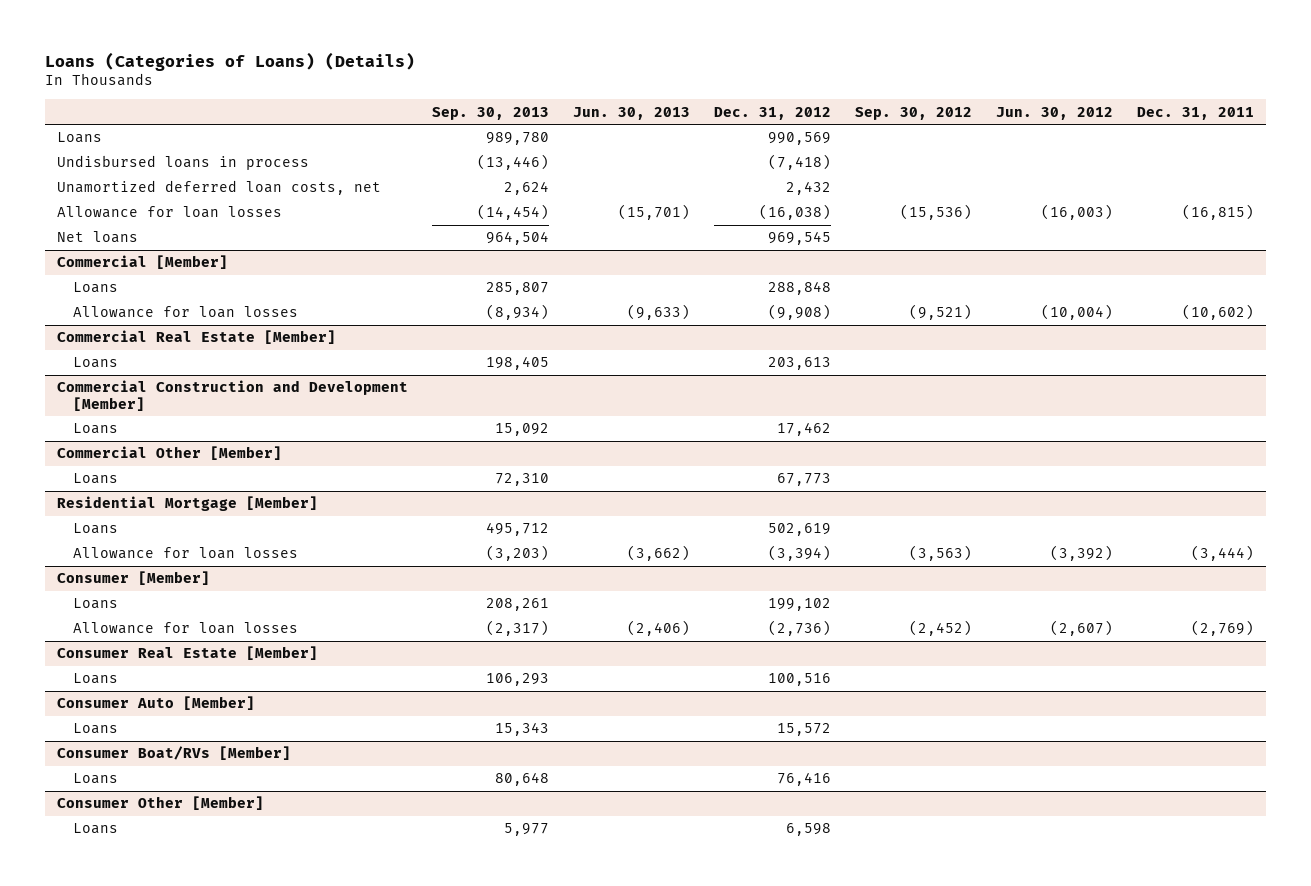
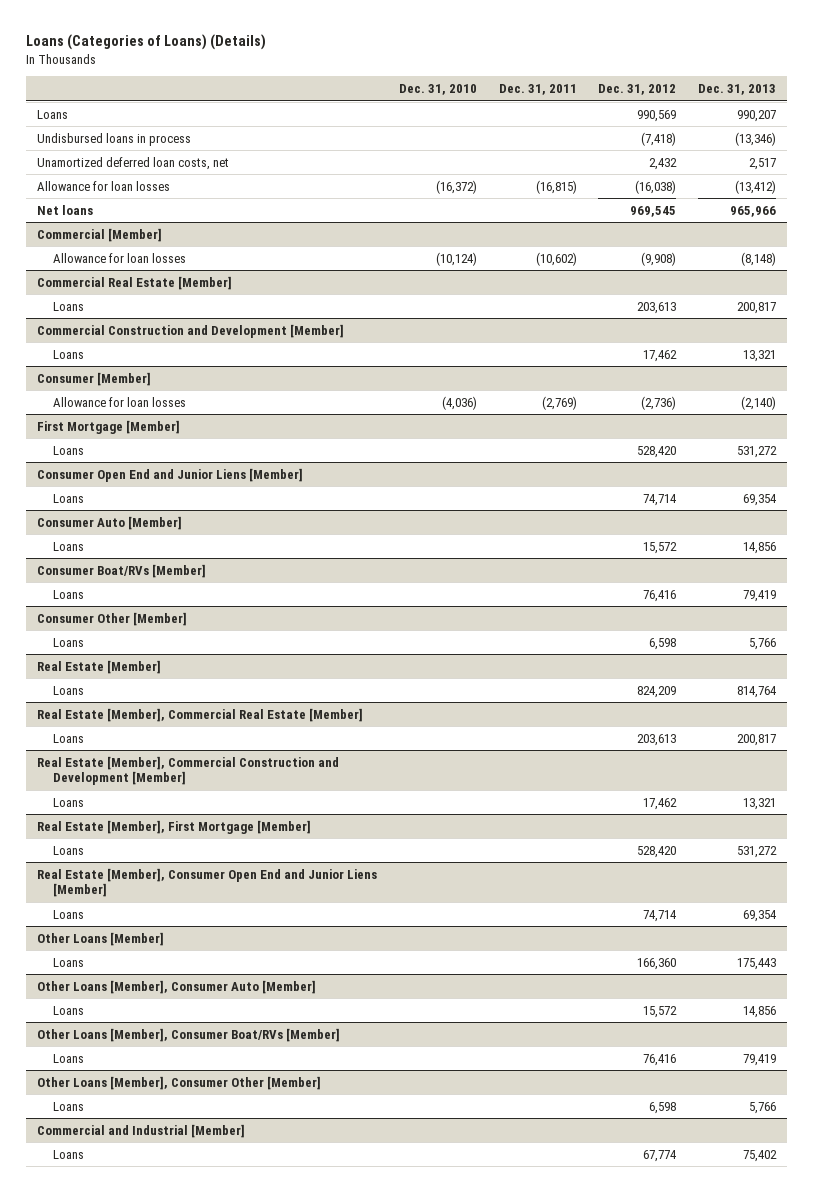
- | Sep. 30, 2013 | Jun. 30, 2013 | Dec. 31, 2012 | Sep. 30, 2012 | Jun. 30, 2012 | Dec. 31, 2011
+ | Dec. 31, 2010 | Dec. 31, 2011 | Dec. 31, 2012 | Dec. 31, 2013
@ Commercial [Member]
- Loans | 285,807 | | 288,848 | | |
- Commercial Other [Member]
- Loans | 72,310 | | 67,773 | | |
- Residential Mortgage [Member]
- Loans | 495,712 | | 502,619 | | |
- Allowance for loan losses | (3,203) | (3,662) | (3,394) | (3,563) | (3,392) | (3,444)
@ Consumer [Member]
- Loans | 208,261 | | 199,102 | | |
- Consumer Real Estate [Member]
- Loans | 106,293 | | 100,516 | | |
+ First Mortgage [Member]
+ Loans | | | 528,420 | 531,272
+ Consumer Open End and Junior Liens [Member]
+ Loans | | | 74,714 | 69,354
+ Real Estate [Member]
+ Loans | | | 824,209 | 814,764
+ Real Estate [Member], Commercial Real Estate [Member]
+ Loans | | | 203,613 | 200,817
+ Real Estate [Member], Commercial Construction and Development [Member]
+ Loans | | | 17,462 | 13,321
+ Real Estate [Member], First Mortgage [Member]
+ Loans | | | 528,420 | 531,272
+ Real Estate [Member], Consumer Open End and Junior Liens [Member]
+ Loans | | | 74,714 | 69,354
+ Other Loans [Member]
+ Loans | | | 166,360 | 175,443
+ Other Loans [Member], Consumer Auto [Member]
+ Loans | | | 15,572 | 14,856
+ Other Loans [Member], Consumer Boat/RVs [Member]
+ Loans | | | 76,416 | 79,419
+ Other Loans [Member], Consumer Other [Member]
+ Loans | | | 6,598 | 5,766
+ Commercial and Industrial [Member]
+ Loans | | | 67,774 | 75,402

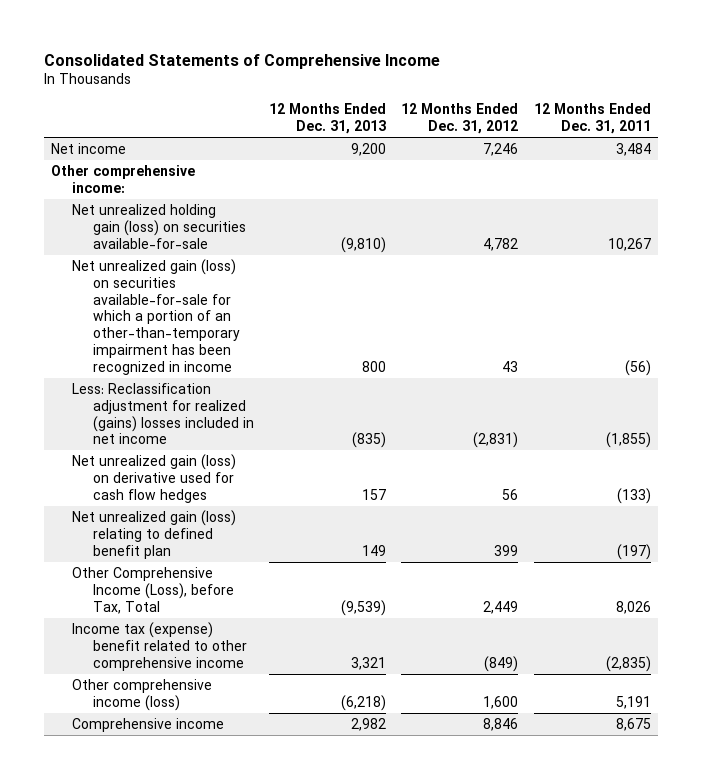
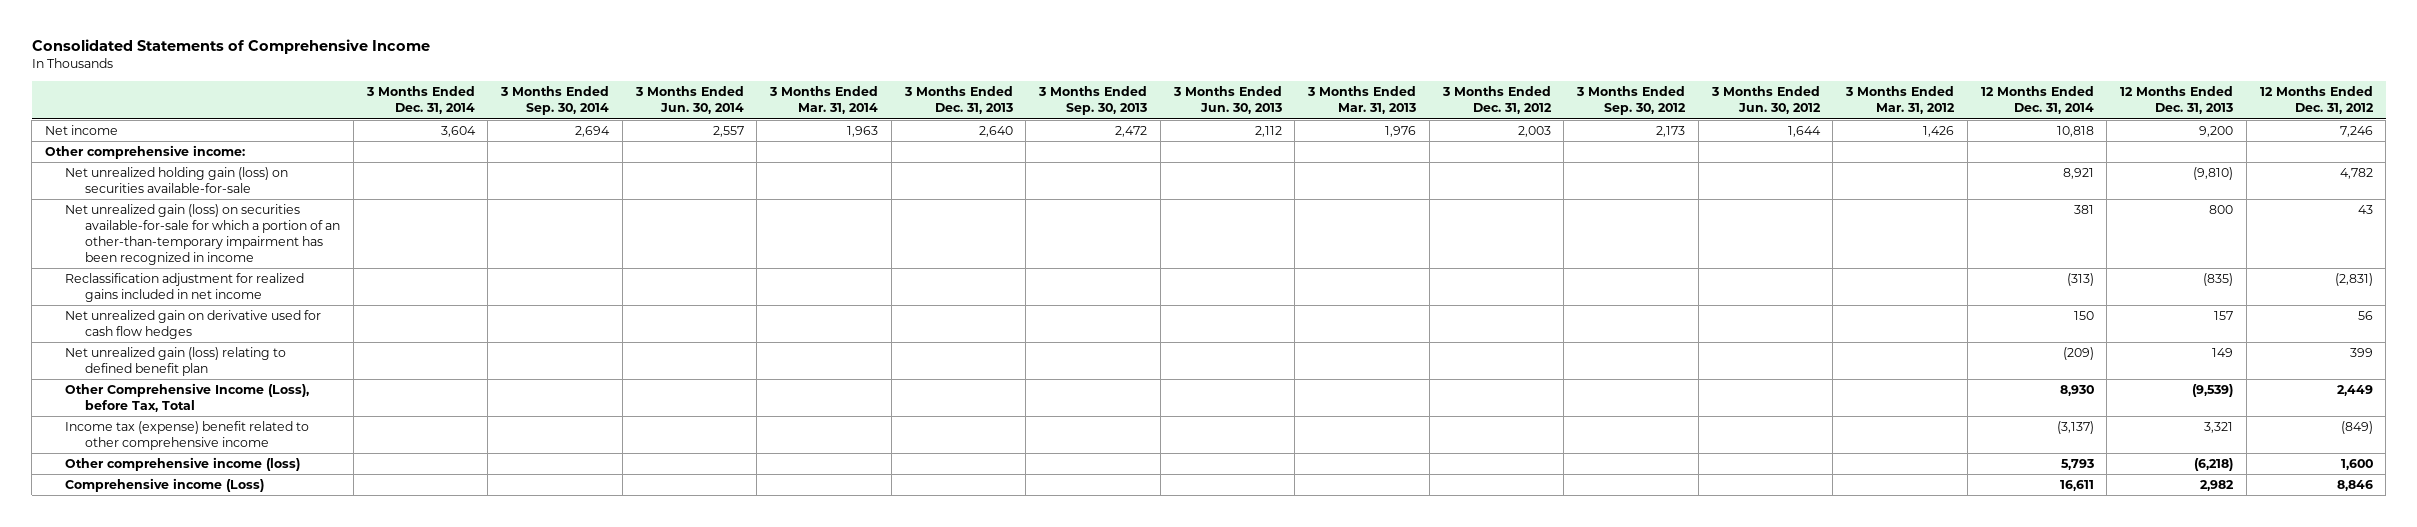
- | 12 Months Ended Dec. 31, 2013 | 12 Months Ended Dec. 31, 2012 | 12 Months Ended Dec. 31, 2011
+ | 3 Months Ended Dec. 31, 2014 | 3 Months Ended Sep. 30, 2014 | 3 Months Ended Jun. 30, 2014 | 3 Months Ended Mar. 31, 2014 | 3 Months Ended Dec. 31, 2013 | 3 Months Ended Sep. 30, 2013 | 3 Months Ended Jun. 30, 2013 | 3 Months Ended Mar. 31, 2013 | 3 Months Ended Dec. 31, 2012 | 3 Months Ended Sep. 30, 2012 | 3 Months Ended Jun. 30, 2012 | 3 Months Ended Mar. 31, 2012 | 12 Months Ended Dec. 31, 2014 | 12 Months Ended Dec. 31, 2013 | 12 Months Ended Dec. 31, 2012
- Less: Reclassification adjustment for realized (gains) losses included in net income | (835) | (2,831) | (1,855)
- Net unrealized gain (loss) on derivative used for cash flow hedges | 157 | 56 | (133)
+ Reclassification adjustment for realized gains included in net income | | | | | | | | | | | | | (313) | (835) | (2,831)
+ Net unrealized gain on derivative used for cash flow hedges | | | | | | | | | | | | | 150 | 157 | 56
- Comprehensive income | 2,982 | 8,846 | 8,675
+ Comprehensive income (Loss) | | | | | | | | | | | | | 16,611 | 2,982 | 8,846

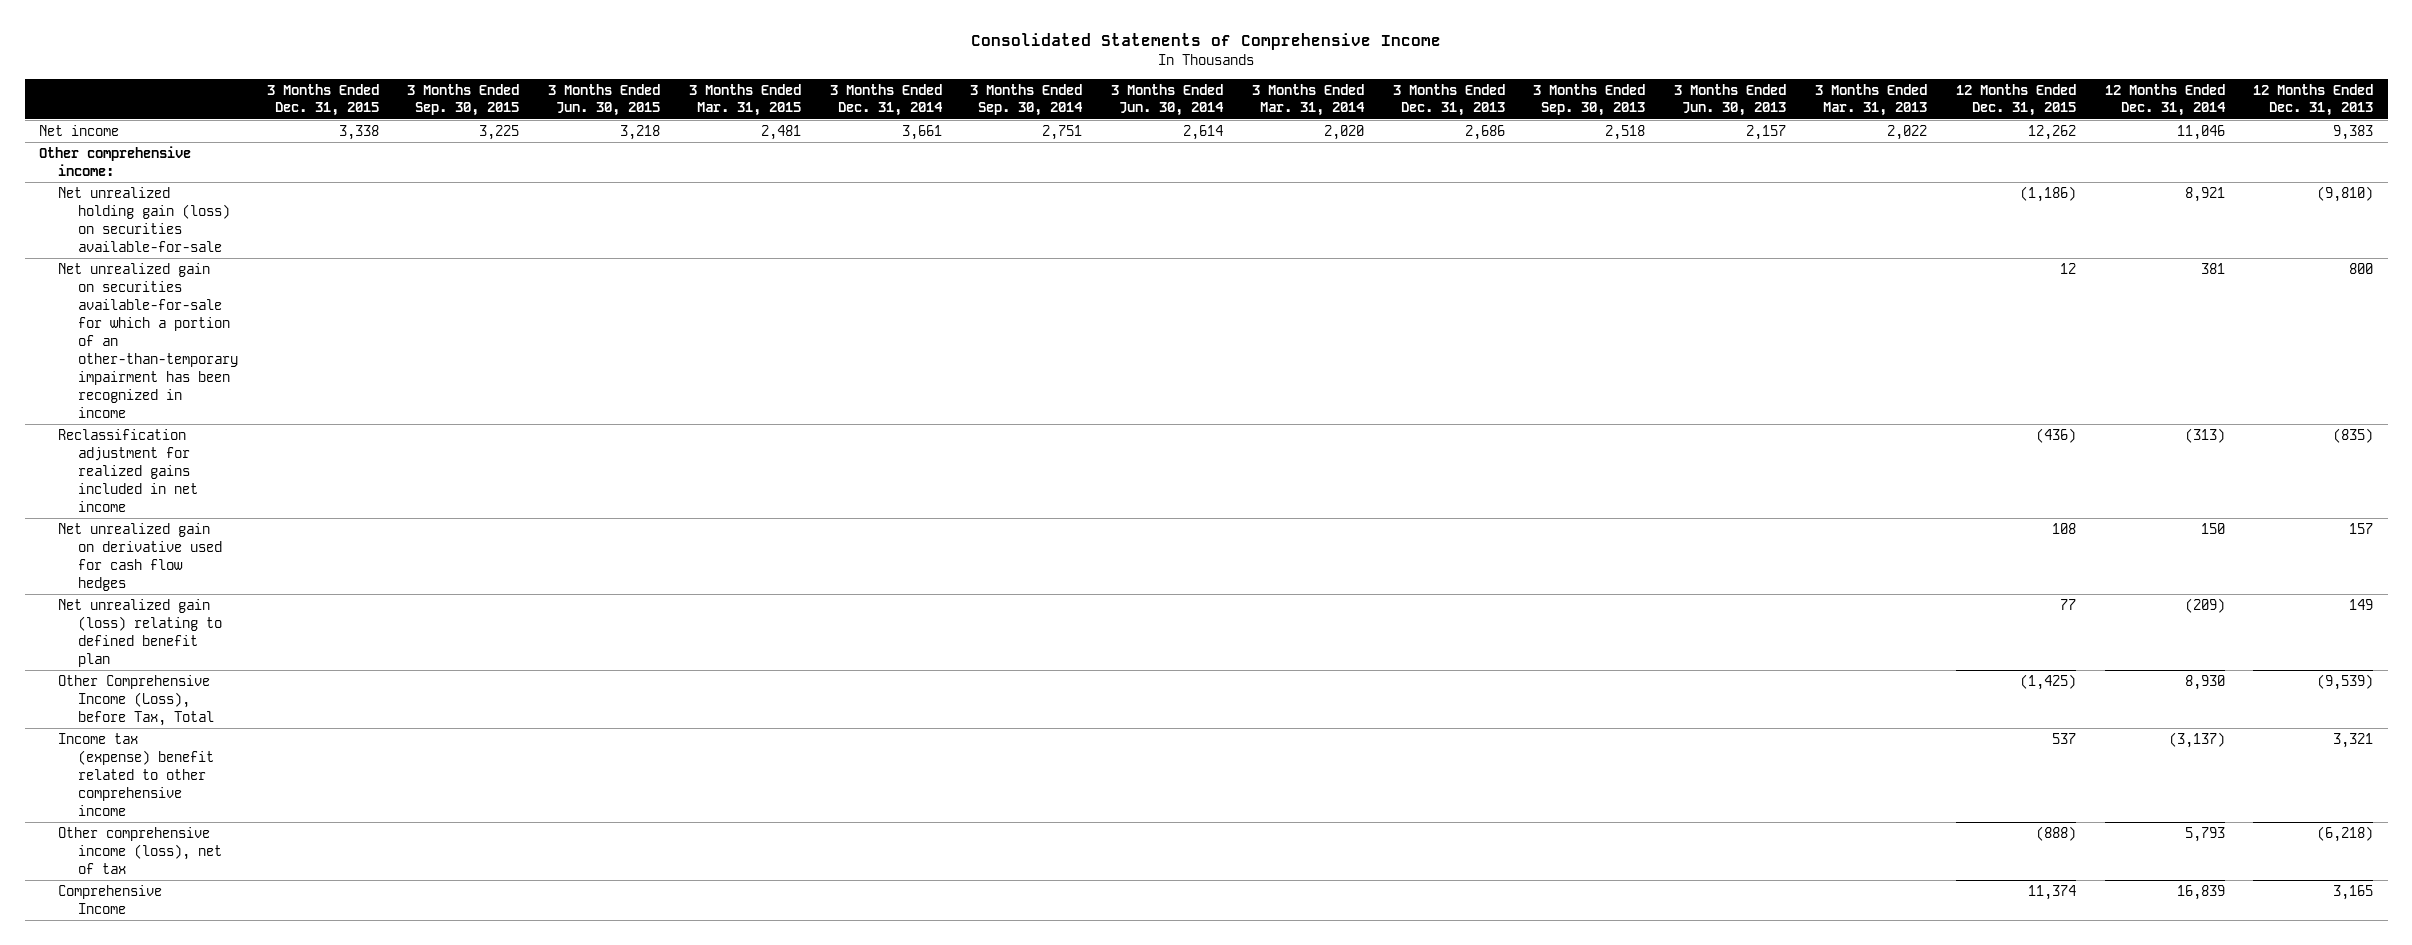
- | 3 Months Ended Dec. 31, 2014 | 3 Months Ended Sep. 30, 2014 | 3 Months Ended Jun. 30, 2014 | 3 Months Ended Mar. 31, 2014 | 3 Months Ended Dec. 31, 2013 | 3 Months Ended Sep. 30, 2013 | 3 Months Ended Jun. 30, 2013 | 3 Months Ended Mar. 31, 2013 | 3 Months Ended Dec. 31, 2012 | 3 Months Ended Sep. 30, 2012 | 3 Months Ended Jun. 30, 2012 | 3 Months Ended Mar. 31, 2012 | 12 Months Ended Dec. 31, 2014 | 12 Months Ended Dec. 31, 2013 | 12 Months Ended Dec. 31, 2012
+ | 3 Months Ended Dec. 31, 2015 | 3 Months Ended Sep. 30, 2015 | 3 Months Ended Jun. 30, 2015 | 3 Months Ended Mar. 31, 2015 | 3 Months Ended Dec. 31, 2014 | 3 Months Ended Sep. 30, 2014 | 3 Months Ended Jun. 30, 2014 | 3 Months Ended Mar. 31, 2014 | 3 Months Ended Dec. 31, 2013 | 3 Months Ended Sep. 30, 2013 | 3 Months Ended Jun. 30, 2013 | 3 Months Ended Mar. 31, 2013 | 12 Months Ended Dec. 31, 2015 | 12 Months Ended Dec. 31, 2014 | 12 Months Ended Dec. 31, 2013
- Net income | 3,604 | 2,694 | 2,557 | 1,963 | 2,640 | 2,472 | 2,112 | 1,976 | 2,003 | 2,173 | 1,644 | 1,426 | 10,818 | 9,200 | 7,246
+ Net income | 3,338 | 3,225 | 3,218 | 2,481 | 3,661 | 2,751 | 2,614 | 2,020 | 2,686 | 2,518 | 2,157 | 2,022 | 12,262 | 11,046 | 9,383
- Net unrealized gain (loss) on securities available-for-sale for which a portion of an other-than-temporary impairment has been recognized in income | | | | | | | | | | | | | 381 | 800 | 43
+ Net unrealized gain on securities available-for-sale for which a portion of an other-than-temporary impairment has been recognized in income | | | | | | | | | | | | | 12 | 381 | 800
- Other comprehensive income (loss) | | | | | | | | | | | | | 5,793 | (6,218) | 1,600
- Comprehensive income (Loss) | | | | | | | | | | | | | 16,611 | 2,982 | 8,846
+ Other comprehensive income (loss), net of tax | | | | | | | | | | | | | (888) | 5,793 | (6,218)
+ Comprehensive Income | | | | | | | | | | | | | 11,374 | 16,839 | 3,165

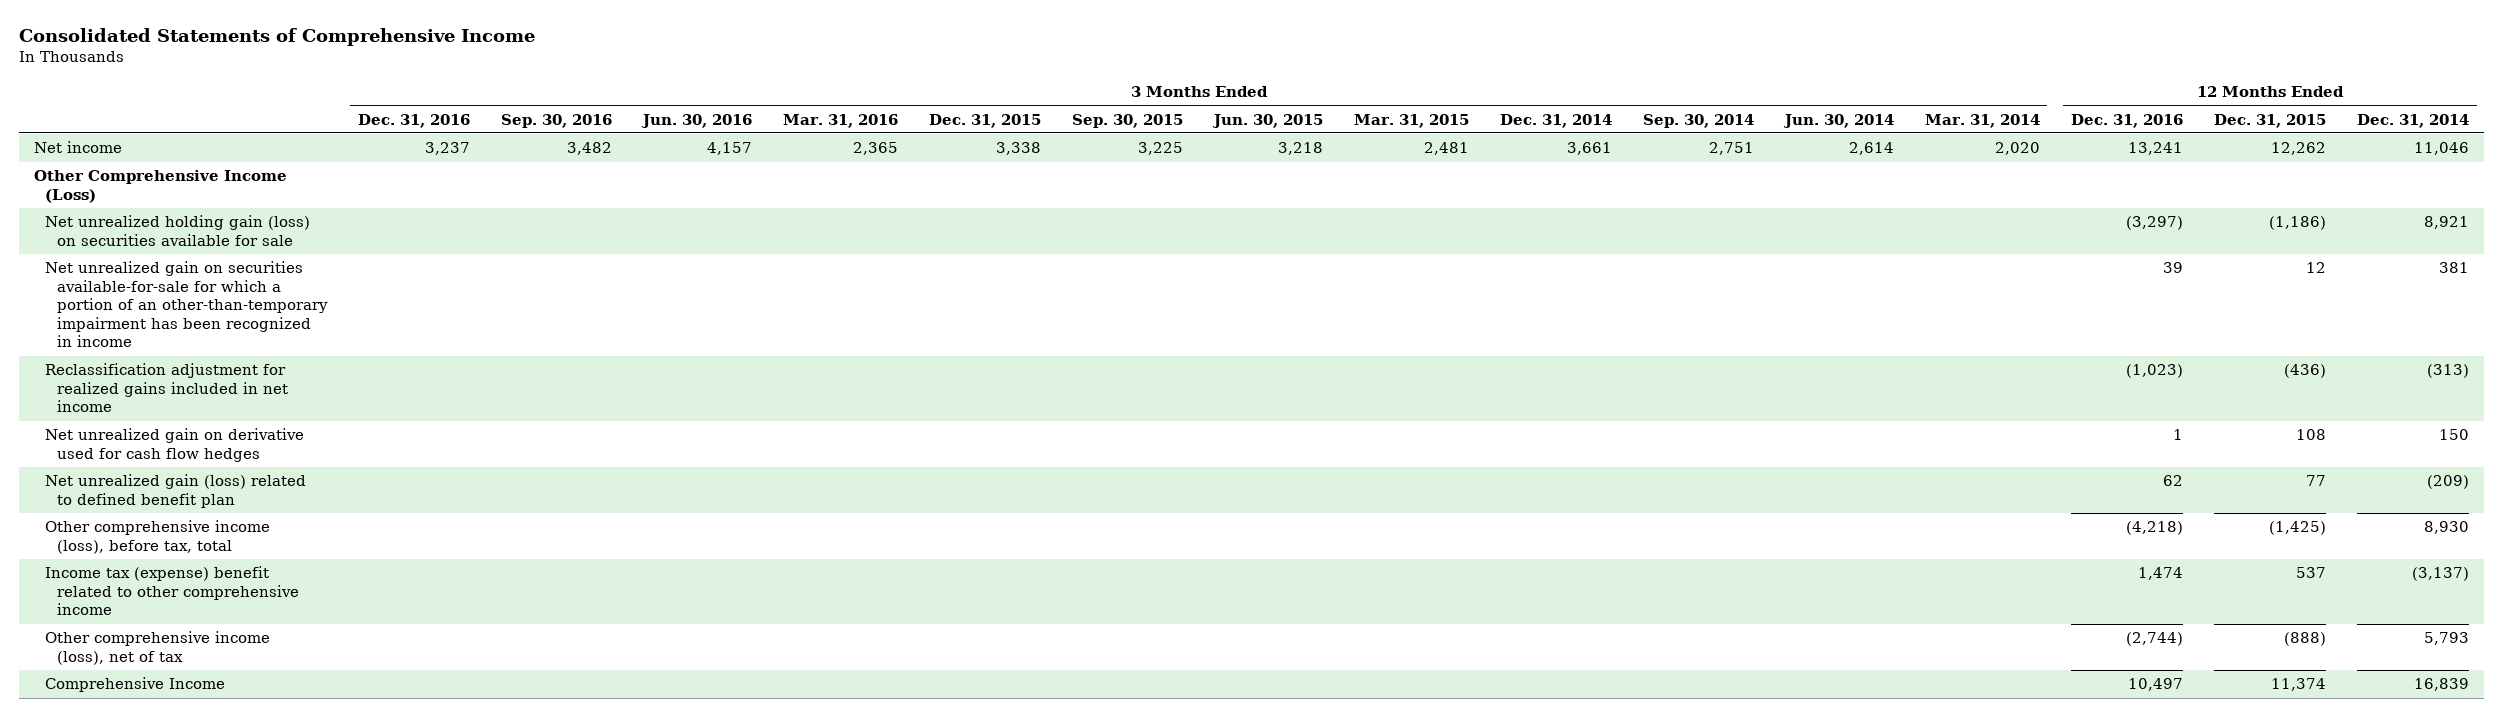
- | 3 Months Ended Dec. 31, 2015 | 3 Months Ended Sep. 30, 2015 | 3 Months Ended Jun. 30, 2015 | 3 Months Ended Mar. 31, 2015 | 3 Months Ended Dec. 31, 2014 | 3 Months Ended Sep. 30, 2014 | 3 Months Ended Jun. 30, 2014 | 3 Months Ended Mar. 31, 2014 | 3 Months Ended Dec. 31, 2013 | 3 Months Ended Sep. 30, 2013 | 3 Months Ended Jun. 30, 2013 | 3 Months Ended Mar. 31, 2013 | 12 Months Ended Dec. 31, 2015 | 12 Months Ended Dec. 31, 2014 | 12 Months Ended Dec. 31, 2013
+ | 3 Months Ended Dec. 31, 2016 | 3 Months Ended Sep. 30, 2016 | 3 Months Ended Jun. 30, 2016 | 3 Months Ended Mar. 31, 2016 | 3 Months Ended Dec. 31, 2015 | 3 Months Ended Sep. 30, 2015 | 3 Months Ended Jun. 30, 2015 | 3 Months Ended Mar. 31, 2015 | 3 Months Ended Dec. 31, 2014 | 3 Months Ended Sep. 30, 2014 | 3 Months Ended Jun. 30, 2014 | 3 Months Ended Mar. 31, 2014 | 12 Months Ended Dec. 31, 2016 | 12 Months Ended Dec. 31, 2015 | 12 Months Ended Dec. 31, 2014
- Other comprehensive income:
- Net unrealized holding gain (loss) on securities available-for-sale | | | | | | | | | | | | | (1,186) | 8,921 | (9,810)
+ Other Comprehensive Income (Loss)
+ Net unrealized holding gain (loss) on securities available for sale | | | | | | | | | | | | | (3,297) | (1,186) | 8,921
- Net unrealized gain (loss) relating to defined benefit plan | | | | | | | | | | | | | 77 | (209) | 149
- Other Comprehensive Income (Loss), before Tax, Total | | | | | | | | | | | | | (1,425) | 8,930 | (9,539)
+ Net unrealized gain (loss) related to defined benefit plan | | | | | | | | | | | | | 62 | 77 | (209)
+ Other comprehensive income (loss), before tax, total | | | | | | | | | | | | | (4,218) | (1,425) | 8,930

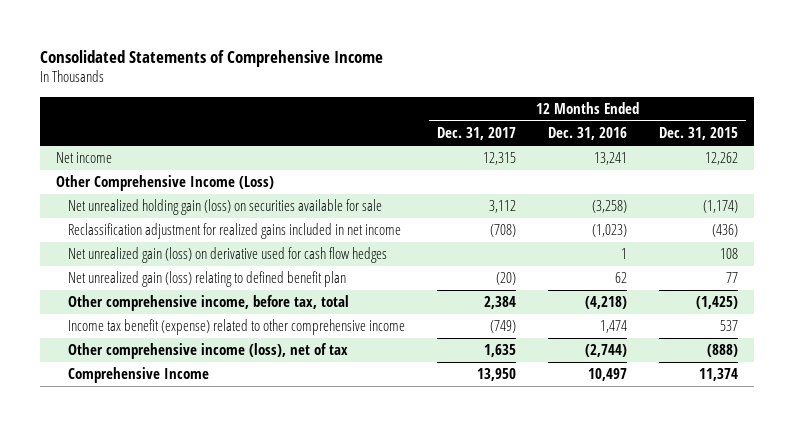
- | 3 Months Ended Dec. 31, 2016 | 3 Months Ended Sep. 30, 2016 | 3 Months Ended Jun. 30, 2016 | 3 Months Ended Mar. 31, 2016 | 3 Months Ended Dec. 31, 2015 | 3 Months Ended Sep. 30, 2015 | 3 Months Ended Jun. 30, 2015 | 3 Months Ended Mar. 31, 2015 | 3 Months Ended Dec. 31, 2014 | 3 Months Ended Sep. 30, 2014 | 3 Months Ended Jun. 30, 2014 | 3 Months Ended Mar. 31, 2014 | 12 Months Ended Dec. 31, 2016 | 12 Months Ended Dec. 31, 2015 | 12 Months Ended Dec. 31, 2014
+ | 12 Months Ended Dec. 31, 2017 | 12 Months Ended Dec. 31, 2016 | 12 Months Ended Dec. 31, 2015
- Net unrealized holding gain (loss) on securities available for sale | | | | | | | | | | | | | (3,297) | (1,186) | 8,921
- Net unrealized gain on securities available-for-sale for which a portion of an other-than-temporary impairment has been recognized in income | | | | | | | | | | | | | 39 | 12 | 381
+ Net unrealized holding gain (loss) on securities available for sale | 3,112 | (3,258) | (1,174)
- Net unrealized gain on derivative used for cash flow hedges | | | | | | | | | | | | | 1 | 108 | 150
- Net unrealized gain (loss) related to defined benefit plan | | | | | | | | | | | | | 62 | 77 | (209)
- Other comprehensive income (loss), before tax, total | | | | | | | | | | | | | (4,218) | (1,425) | 8,930
- Income tax (expense) benefit related to other comprehensive income | | | | | | | | | | | | | 1,474 | 537 | (3,137)
+ Net unrealized gain (loss) on derivative used for cash flow hedges | | 1 | 108
+ Net unrealized gain (loss) relating to defined benefit plan | (20) | 62 | 77
+ Other comprehensive income, before tax, total | 2,384 | (4,218) | (1,425)
+ Income tax benefit (expense) related to other comprehensive income | (749) | 1,474 | 537

